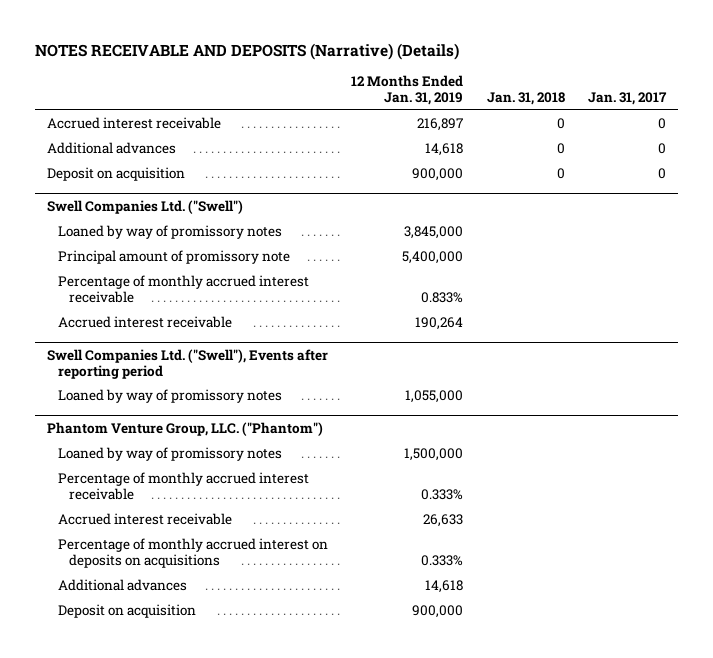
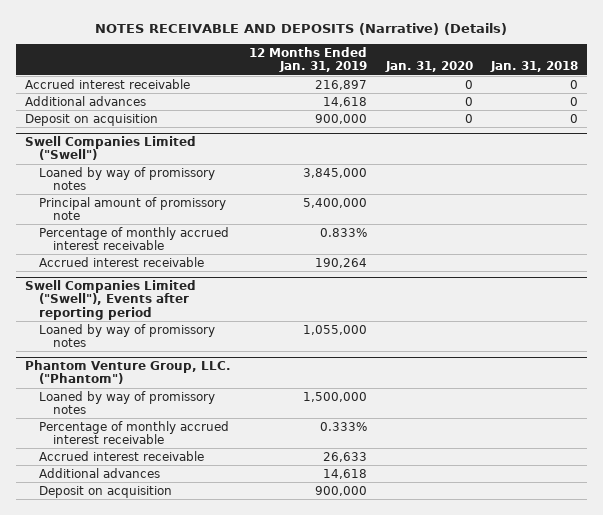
- | 12 Months Ended Jan. 31, 2019 | Jan. 31, 2018 | Jan. 31, 2017
+ | 12 Months Ended Jan. 31, 2019 | Jan. 31, 2020 | Jan. 31, 2018
- Swell Companies Ltd. ("Swell")
+ Swell Companies Limited ("Swell")
- Swell Companies Ltd. ("Swell"), Events after reporting period
+ Swell Companies Limited ("Swell"), Events after reporting period
@ Phantom Venture Group, LLC. ("Phantom")
- Percentage of monthly accrued interest on deposits on acquisitions | 0.333% | |

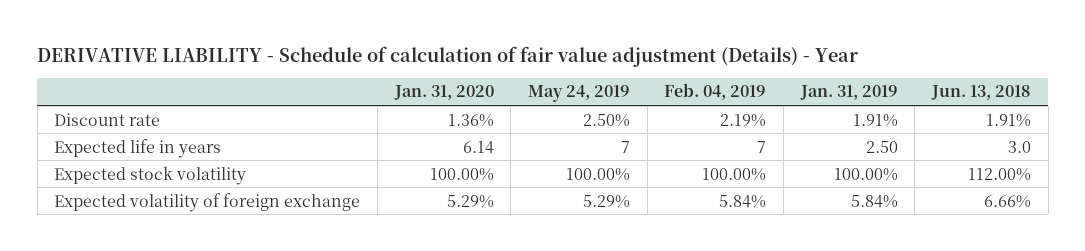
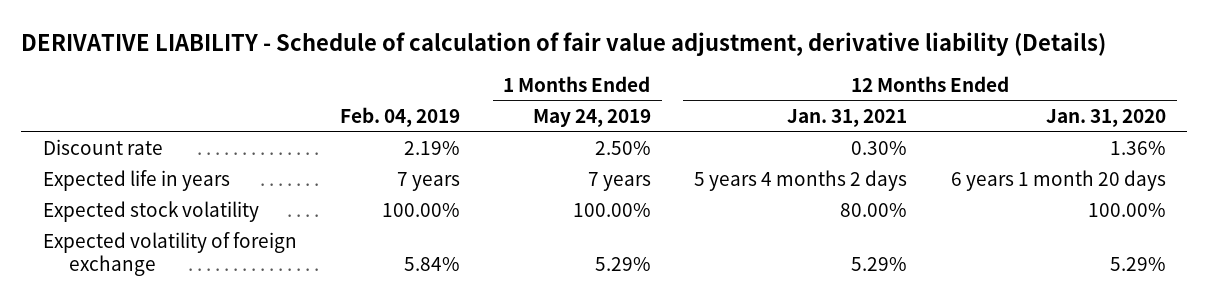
- DERIVATIVE LIABILITY - Schedule of calculation of fair value adjustment (Details) - Year
+ DERIVATIVE LIABILITY - Schedule of calculation of fair value adjustment, derivative liability (Details)
- | Jan. 31, 2020 | May 24, 2019 | Feb. 04, 2019 | Jan. 31, 2019 | Jun. 13, 2018
+ | Feb. 04, 2019 | 1 Months Ended May 24, 2019 | 12 Months Ended Jan. 31, 2021 | 12 Months Ended Jan. 31, 2020
- Expected life in years | 6.14 | 7 | 7 | 2.50 | 3.0
+ Expected life in years | 7 years | 7 years | 5 years 4 months 2 days | 6 years 1 month 20 days

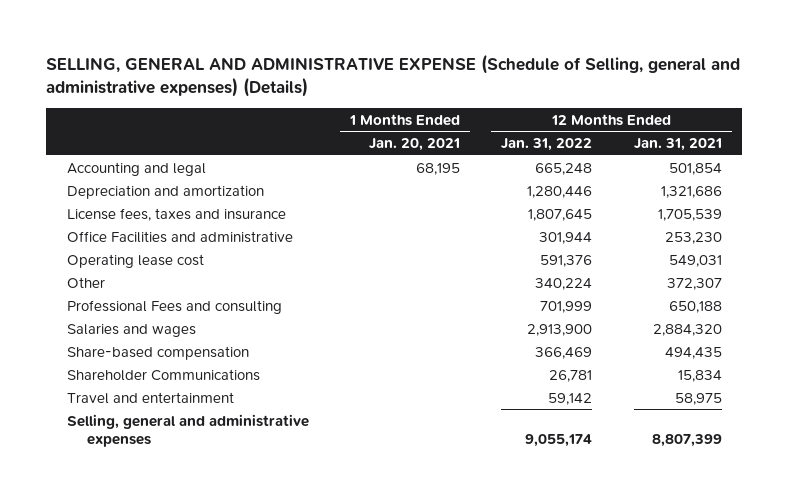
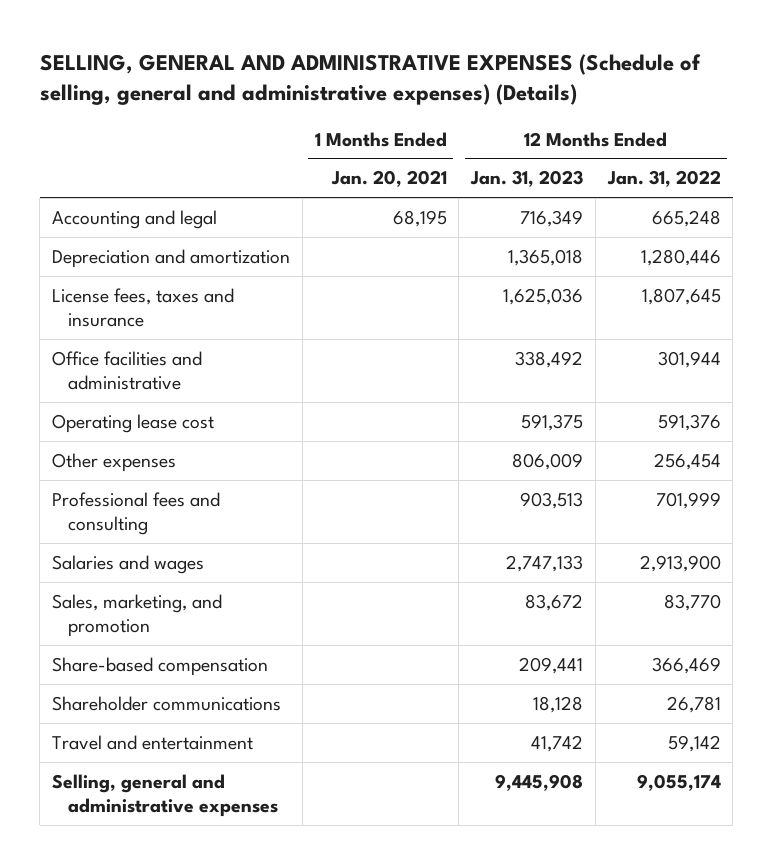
- SELLING, GENERAL AND ADMINISTRATIVE EXPENSE (Schedule of Selling, general and administrative expenses) (Details)
+ SELLING, GENERAL AND ADMINISTRATIVE EXPENSES (Schedule of selling, general and administrative expenses) (Details)
- | 1 Months Ended Jan. 20, 2021 | 12 Months Ended Jan. 31, 2022 | 12 Months Ended Jan. 31, 2021
+ | 1 Months Ended Jan. 20, 2021 | 12 Months Ended Jan. 31, 2023 | 12 Months Ended Jan. 31, 2022
- Office Facilities and administrative | | 301,944 | 253,230
+ Office facilities and administrative | | 338,492 | 301,944
- Other | | 340,224 | 372,307
- Professional Fees and consulting | | 701,999 | 650,188
+ Other expenses | | 806,009 | 256,454
+ Professional fees and consulting | | 903,513 | 701,999
+ Sales, marketing, and promotion | | 83,672 | 83,770
- Shareholder Communications | | 26,781 | 15,834
+ Shareholder communications | | 18,128 | 26,781

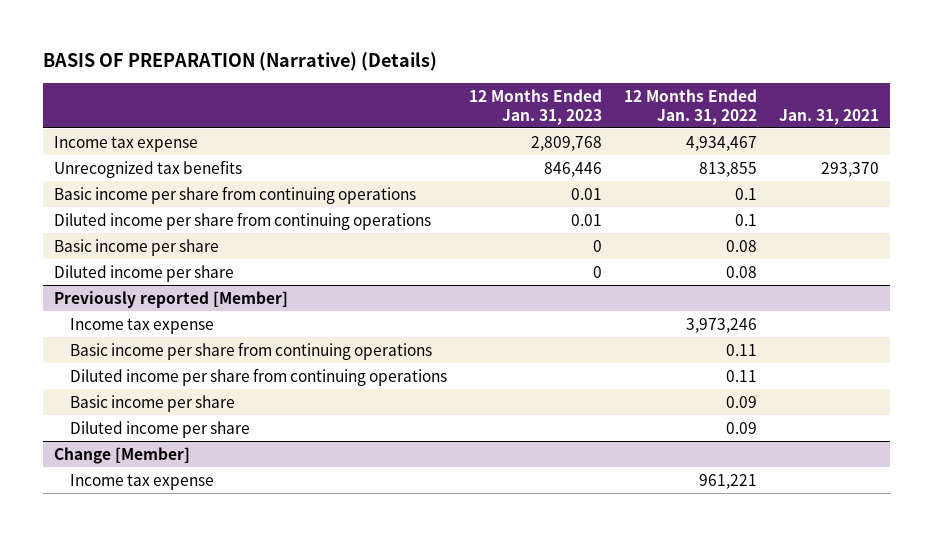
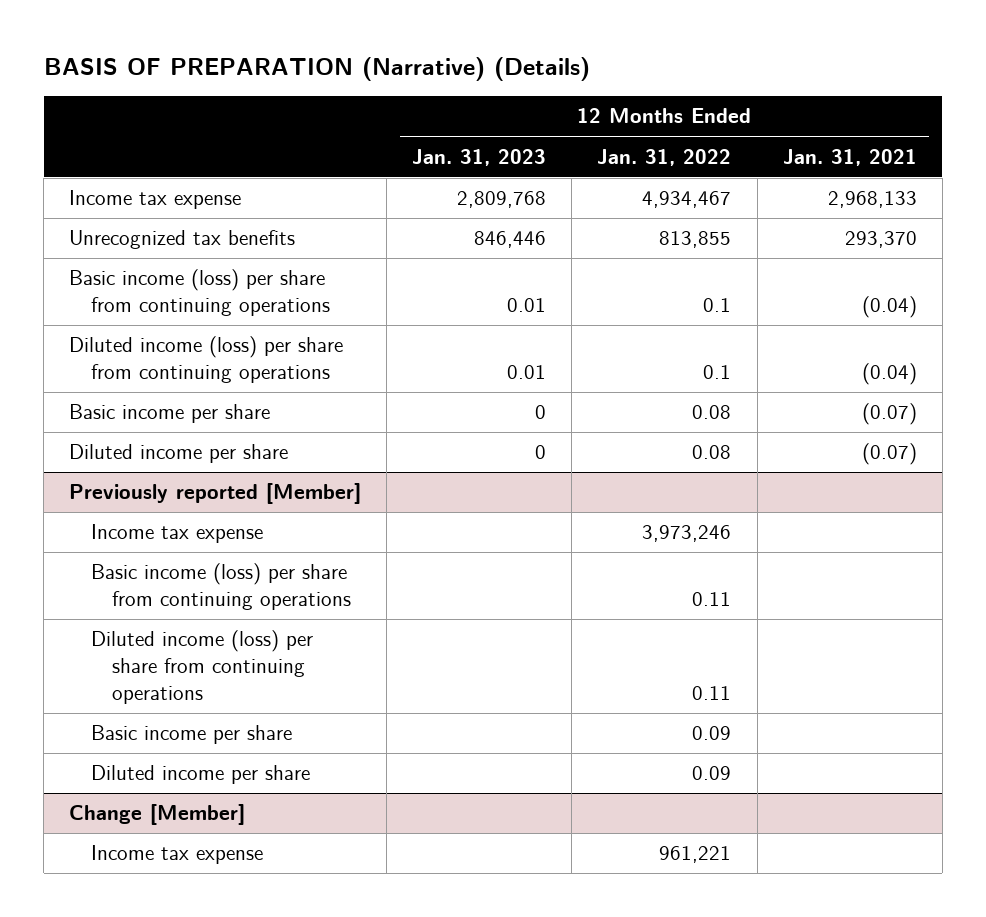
- | 12 Months Ended Jan. 31, 2023 | 12 Months Ended Jan. 31, 2022 | Jan. 31, 2021
+ | 12 Months Ended Jan. 31, 2023 | 12 Months Ended Jan. 31, 2022 | 12 Months Ended Jan. 31, 2021
- Basic income per share from continuing operations | 0.01 | 0.1 |
- Diluted income per share from continuing operations | 0.01 | 0.1 |
+ Basic income (loss) per share from continuing operations | 0.01 | 0.1 | (0.04)
+ Diluted income (loss) per share from continuing operations | 0.01 | 0.1 | (0.04)
@ Previously reported [Member]
- Basic income per share from continuing operations | | 0.11 |
- Diluted income per share from continuing operations | | 0.11 |
+ Basic income (loss) per share from continuing operations | | 0.11 |
+ Diluted income (loss) per share from continuing operations | | 0.11 |

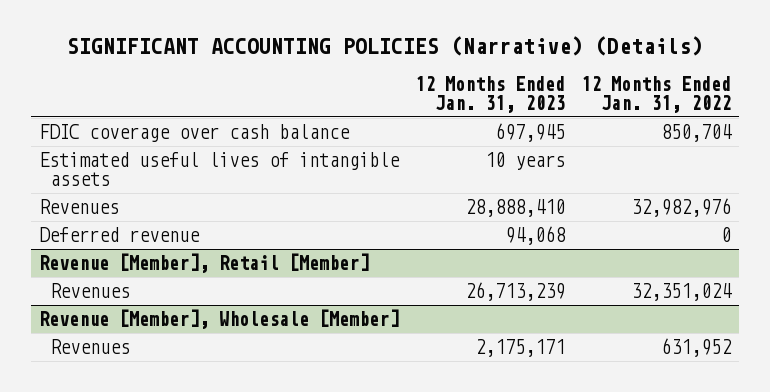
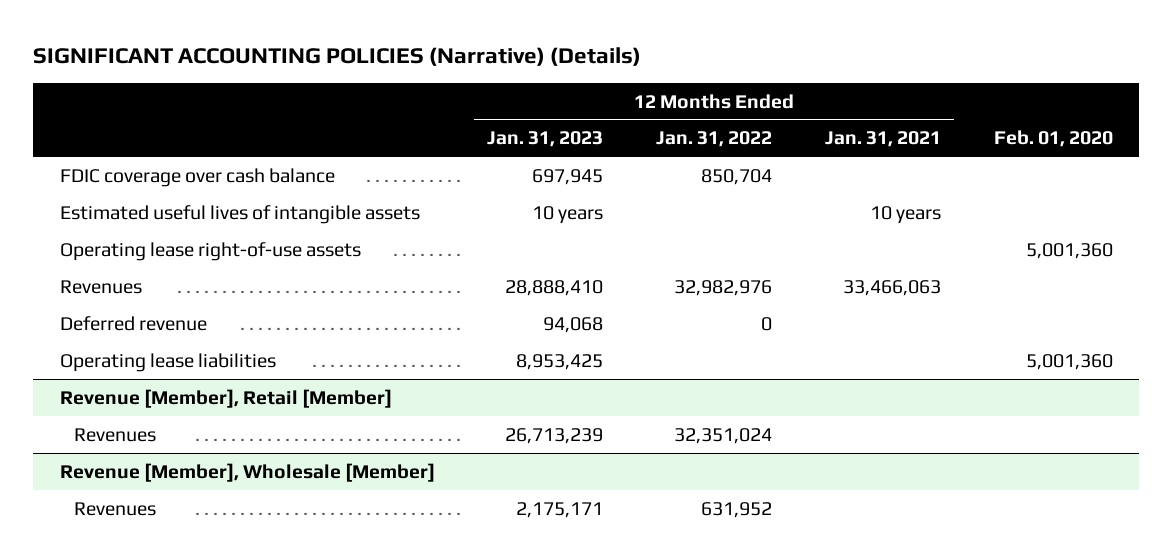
- | 12 Months Ended Jan. 31, 2023 | 12 Months Ended Jan. 31, 2022
+ | 12 Months Ended Jan. 31, 2023 | 12 Months Ended Jan. 31, 2022 | 12 Months Ended Jan. 31, 2021 | Feb. 01, 2020
+ Operating lease right-of-use assets | | | | 5,001,360
+ Operating lease liabilities | 8,953,425 | | | 5,001,360

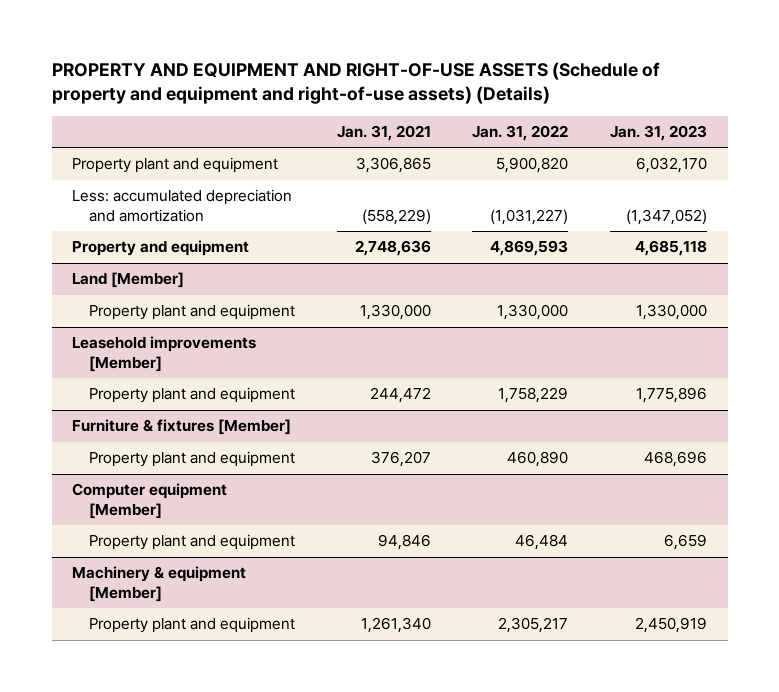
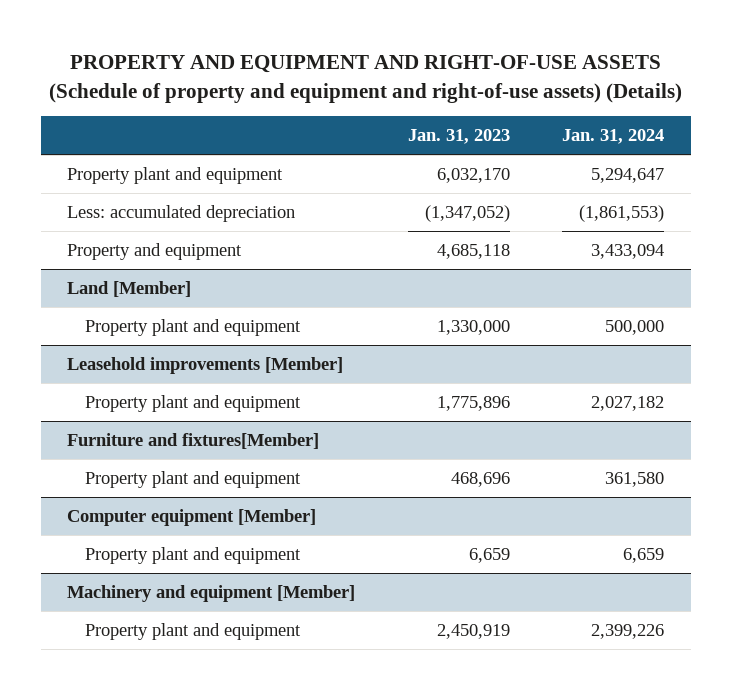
- | Jan. 31, 2021 | Jan. 31, 2022 | Jan. 31, 2023
+ | Jan. 31, 2023 | Jan. 31, 2024
- Less: accumulated depreciation and amortization | (558,229) | (1,031,227) | (1,347,052)
+ Less: accumulated depreciation | (1,347,052) | (1,861,553)
- Furniture & fixtures [Member]
+ Furniture and fixtures[Member]
- Machinery & equipment [Member]
+ Machinery and equipment [Member]

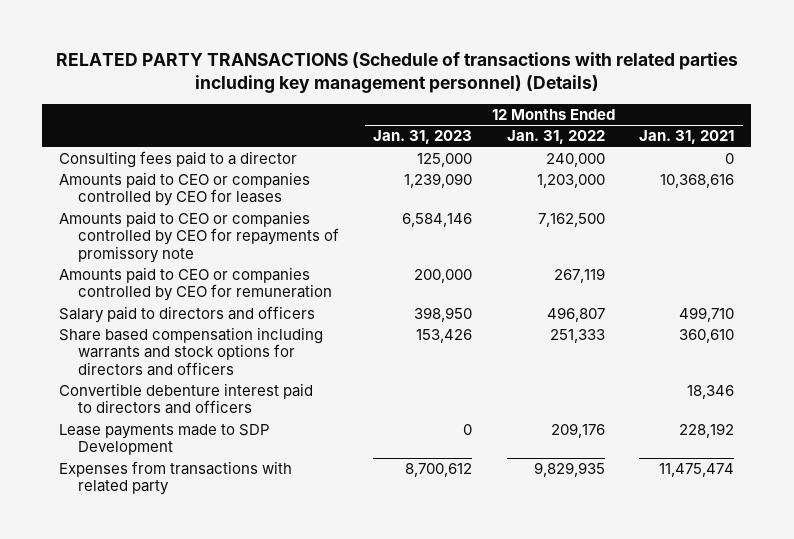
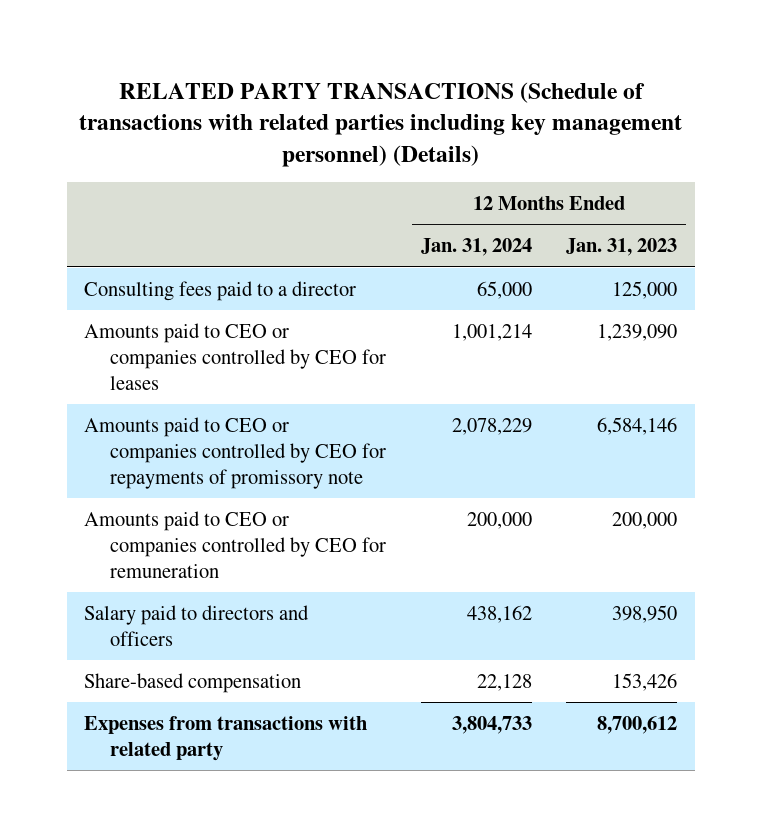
- | 12 Months Ended Jan. 31, 2023 | 12 Months Ended Jan. 31, 2022 | 12 Months Ended Jan. 31, 2021
+ | 12 Months Ended Jan. 31, 2024 | 12 Months Ended Jan. 31, 2023
- Share based compensation including warrants and stock options for directors and officers | 153,426 | 251,333 | 360,610
- Convertible debenture interest paid to directors and officers | | | 18,346
- Lease payments made to SDP Development | 0 | 209,176 | 228,192
+ Share-based compensation | 22,128 | 153,426

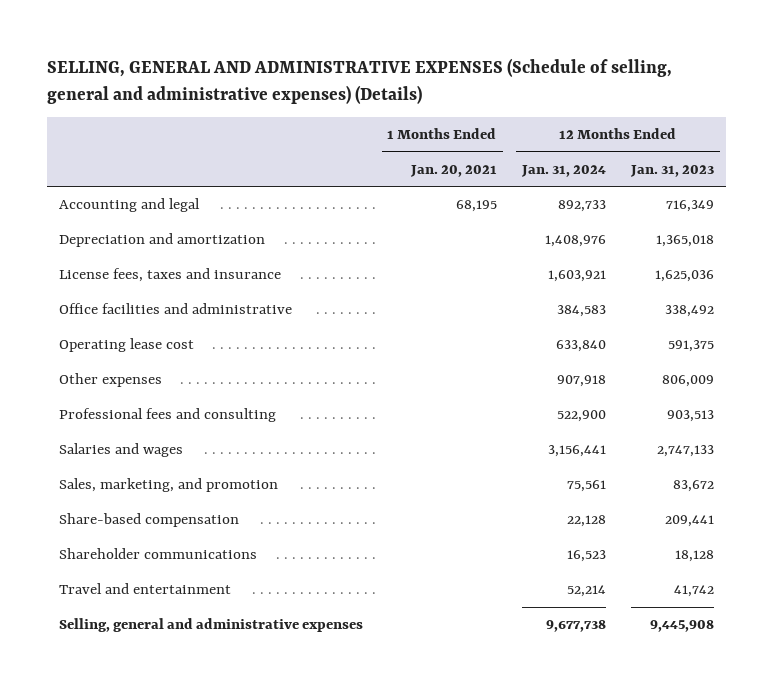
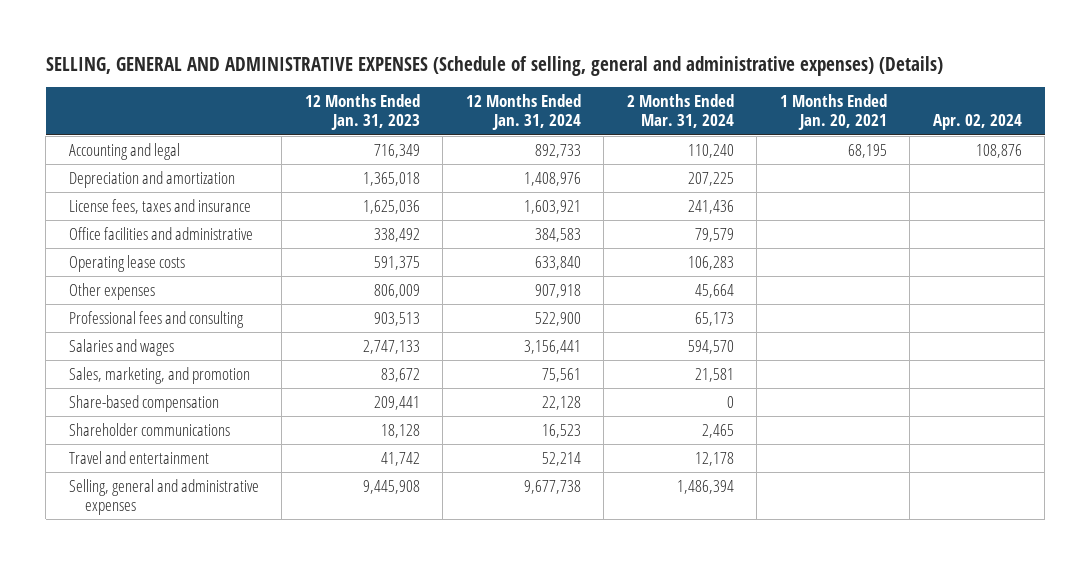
- | 1 Months Ended Jan. 20, 2021 | 12 Months Ended Jan. 31, 2024 | 12 Months Ended Jan. 31, 2023
+ | 12 Months Ended Jan. 31, 2023 | 12 Months Ended Jan. 31, 2024 | 2 Months Ended Mar. 31, 2024 | 1 Months Ended Jan. 20, 2021 | Apr. 02, 2024
- Operating lease cost | | 633,840 | 591,375
+ Operating lease costs | 591,375 | 633,840 | 106,283 | |

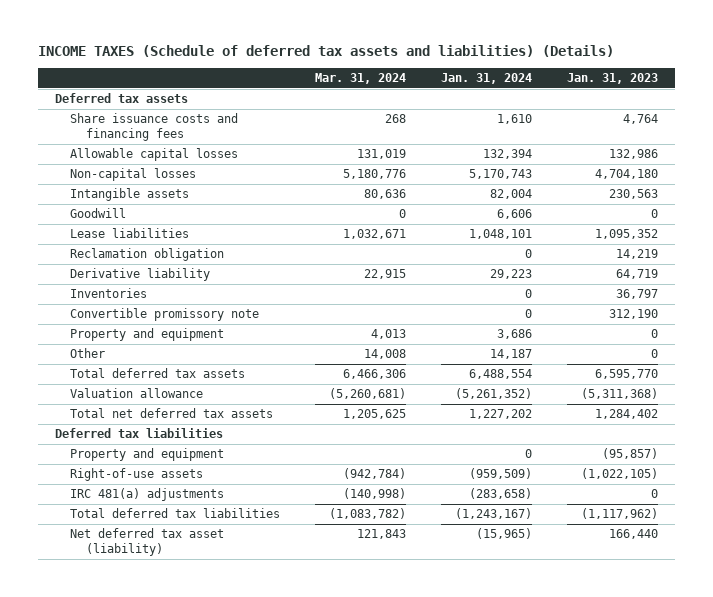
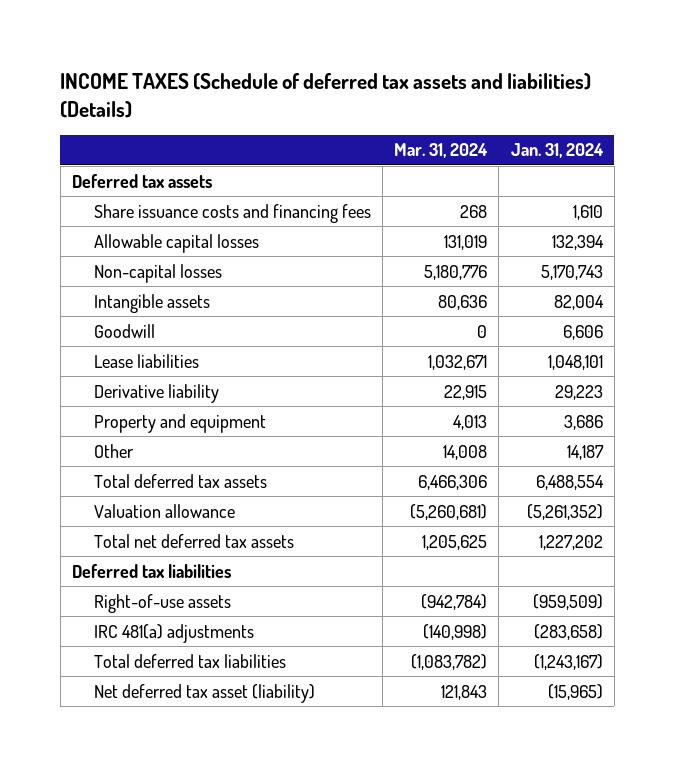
- | Mar. 31, 2024 | Jan. 31, 2024 | Jan. 31, 2023
+ | Mar. 31, 2024 | Jan. 31, 2024
- Reclamation obligation | | 0 | 14,219
- Inventories | | 0 | 36,797
- Convertible promissory note | | 0 | 312,190
- Property and equipment | | 0 | (95,857)

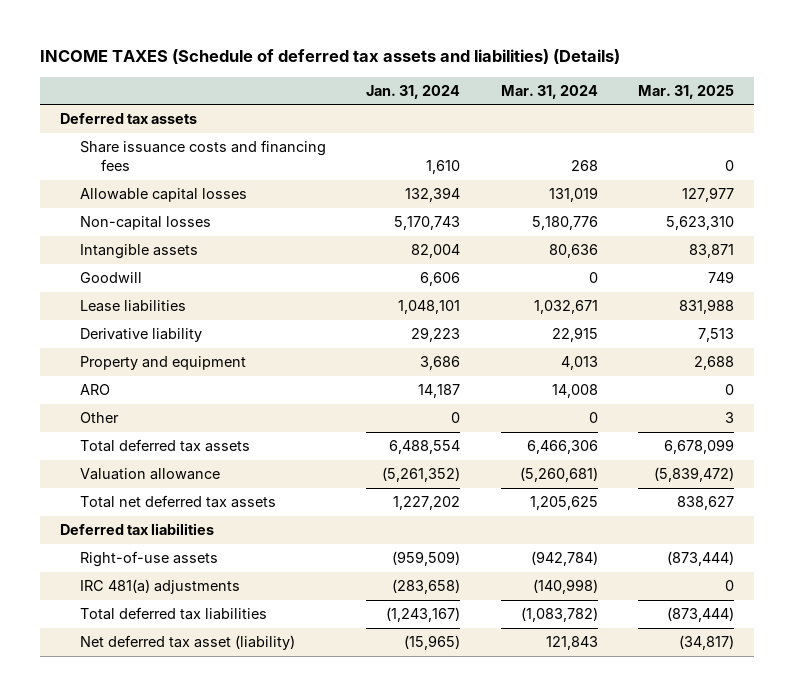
- | Mar. 31, 2024 | Jan. 31, 2024
+ | Jan. 31, 2024 | Mar. 31, 2024 | Mar. 31, 2025
- Other | 14,008 | 14,187
+ ARO | 14,187 | 14,008 | 0
+ Other | 0 | 0 | 3

